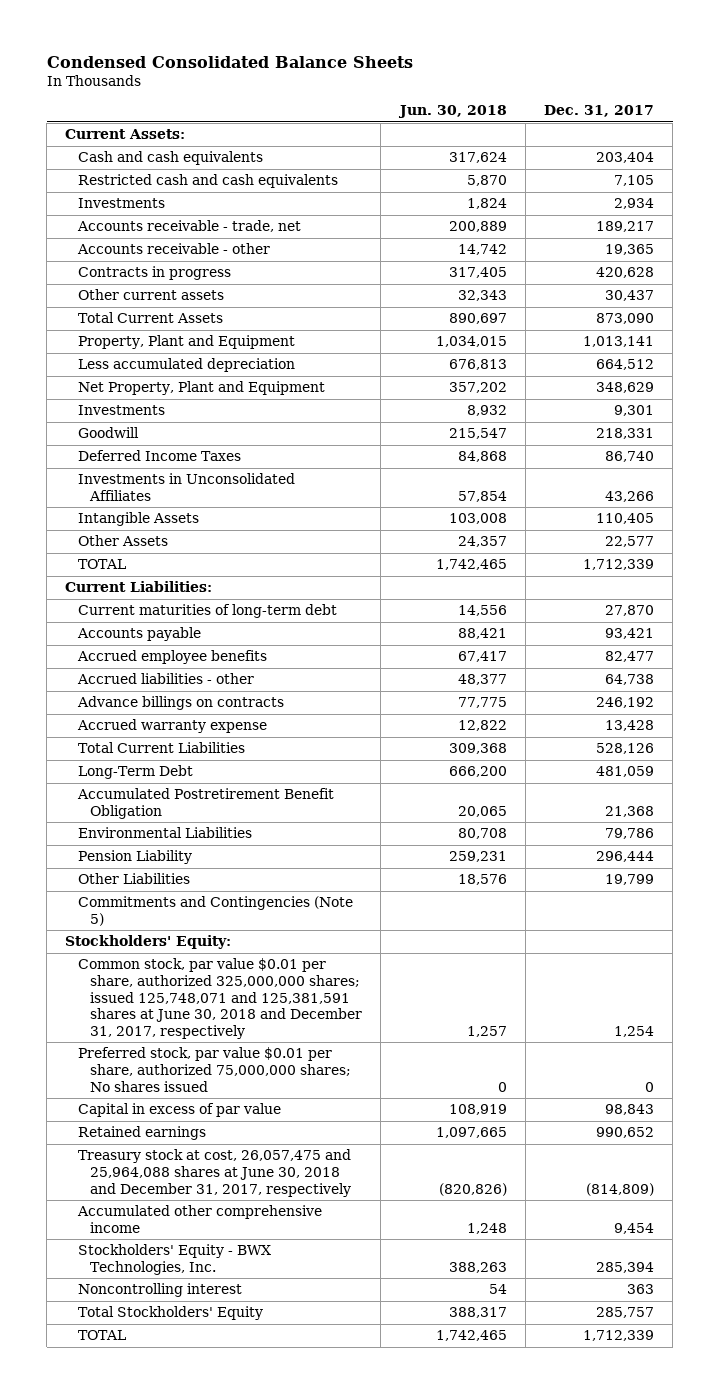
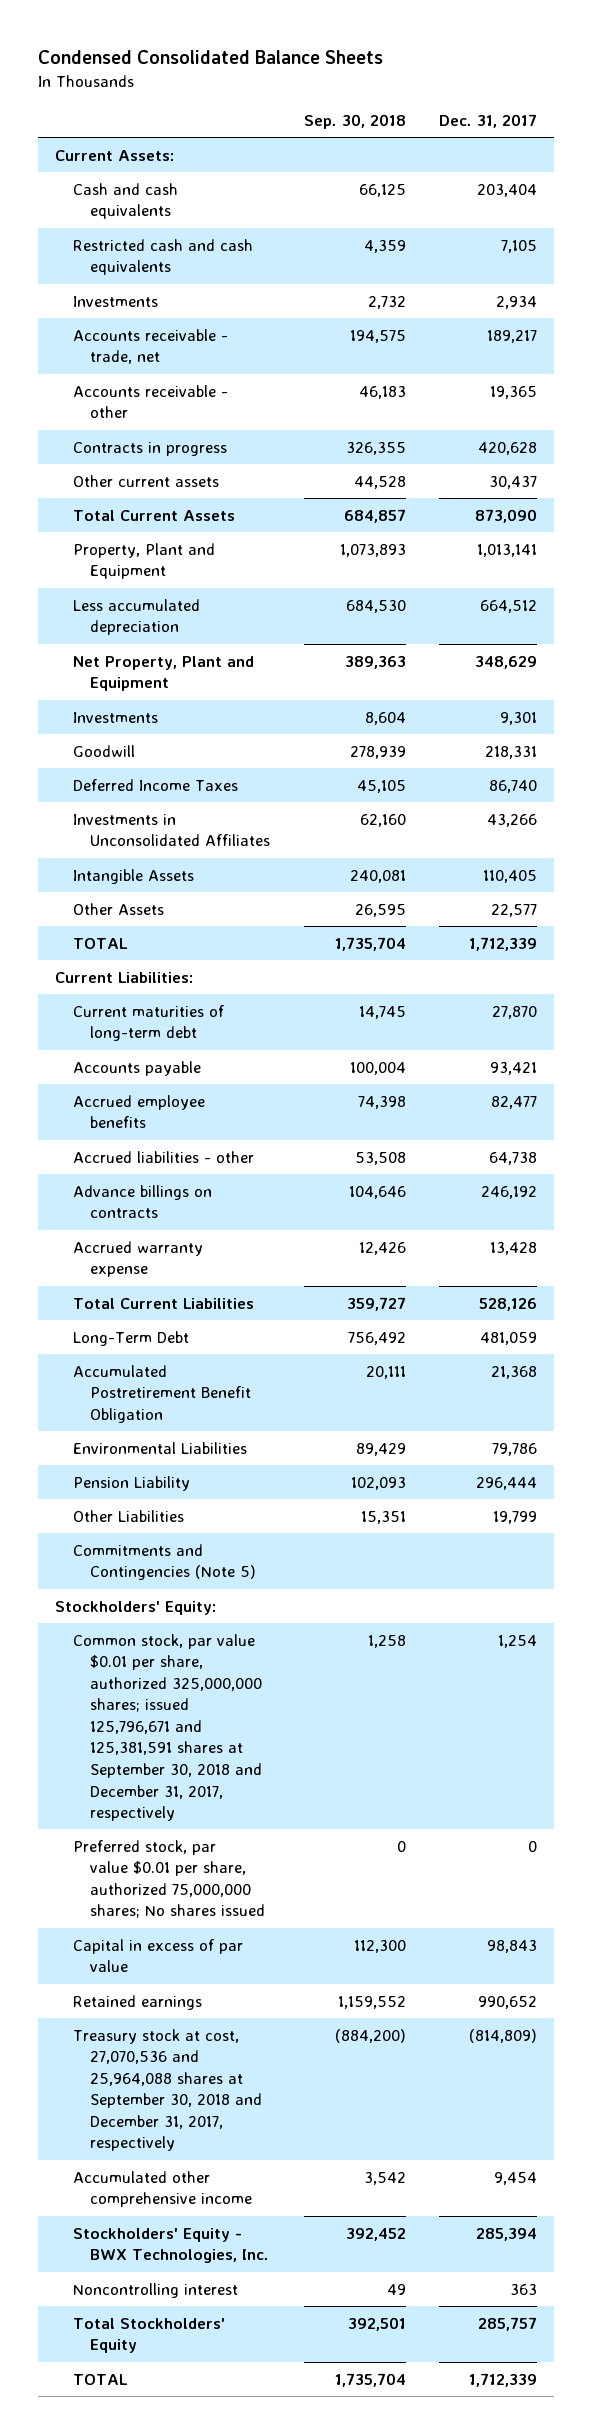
- | Jun. 30, 2018 | Dec. 31, 2017
+ | Sep. 30, 2018 | Dec. 31, 2017
- Common stock, par value $0.01 per share, authorized 325,000,000 shares; issued 125,748,071 and 125,381,591 shares at June 30, 2018 and December 31, 2017, respectively | 1,257 | 1,254
+ Common stock, par value $0.01 per share, authorized 325,000,000 shares; issued 125,796,671 and 125,381,591 shares at September 30, 2018 and December 31, 2017, respectively | 1,258 | 1,254
- Treasury stock at cost, 26,057,475 and 25,964,088 shares at June 30, 2018 and December 31, 2017, respectively | (820,826) | (814,809)
+ Treasury stock at cost, 27,070,536 and 25,964,088 shares at September 30, 2018 and December 31, 2017, respectively | (884,200) | (814,809)

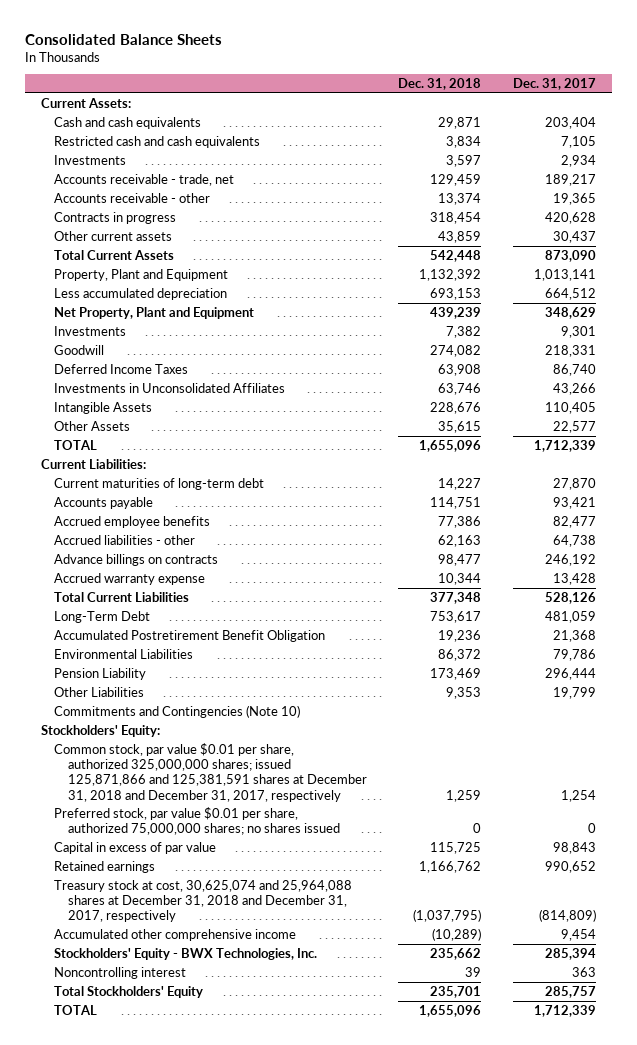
- Condensed Consolidated Balance Sheets
+ Consolidated Balance Sheets
- | Sep. 30, 2018 | Dec. 31, 2017
+ | Dec. 31, 2018 | Dec. 31, 2017
- Commitments and Contingencies (Note 5)
+ Commitments and Contingencies (Note 10)
- Common stock, par value $0.01 per share, authorized 325,000,000 shares; issued 125,796,671 and 125,381,591 shares at September 30, 2018 and December 31, 2017, respectively | 1,258 | 1,254
- Preferred stock, par value $0.01 per share, authorized 75,000,000 shares; No shares issued | 0 | 0
+ Common stock, par value $0.01 per share, authorized 325,000,000 shares; issued 125,871,866 and 125,381,591 shares at December 31, 2018 and December 31, 2017, respectively | 1,259 | 1,254
+ Preferred stock, par value $0.01 per share, authorized 75,000,000 shares; no shares issued | 0 | 0
- Treasury stock at cost, 27,070,536 and 25,964,088 shares at September 30, 2018 and December 31, 2017, respectively | (884,200) | (814,809)
+ Treasury stock at cost, 30,625,074 and 25,964,088 shares at December 31, 2018 and December 31, 2017, respectively | (1,037,795) | (814,809)

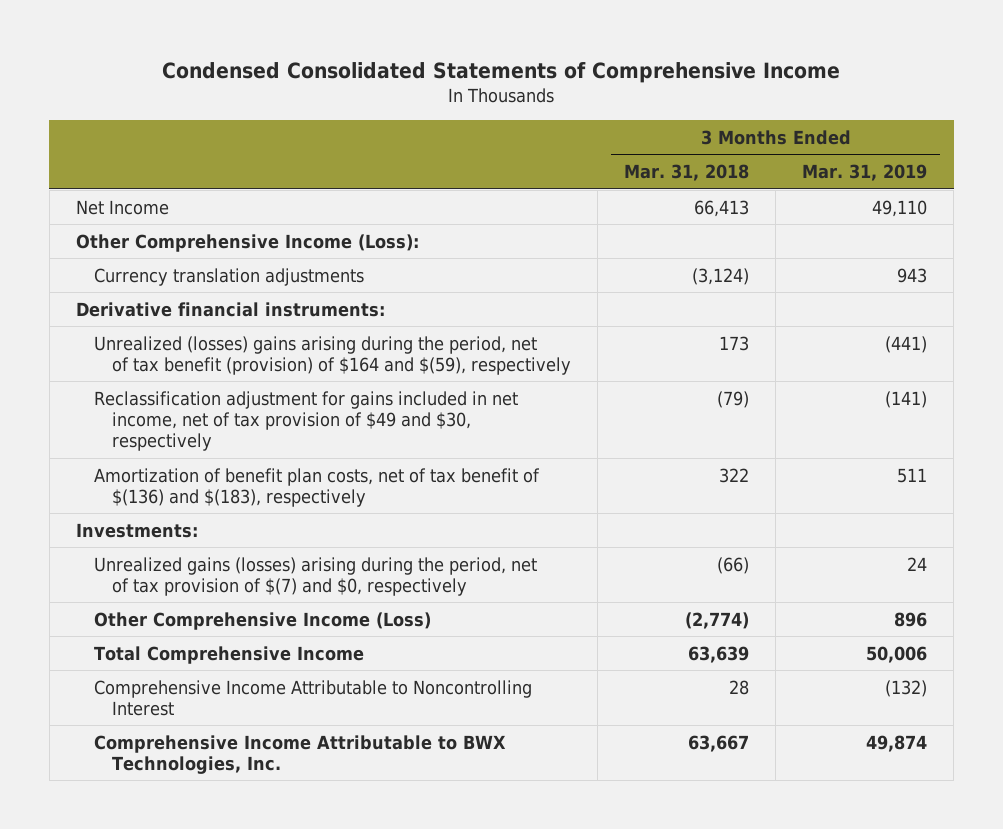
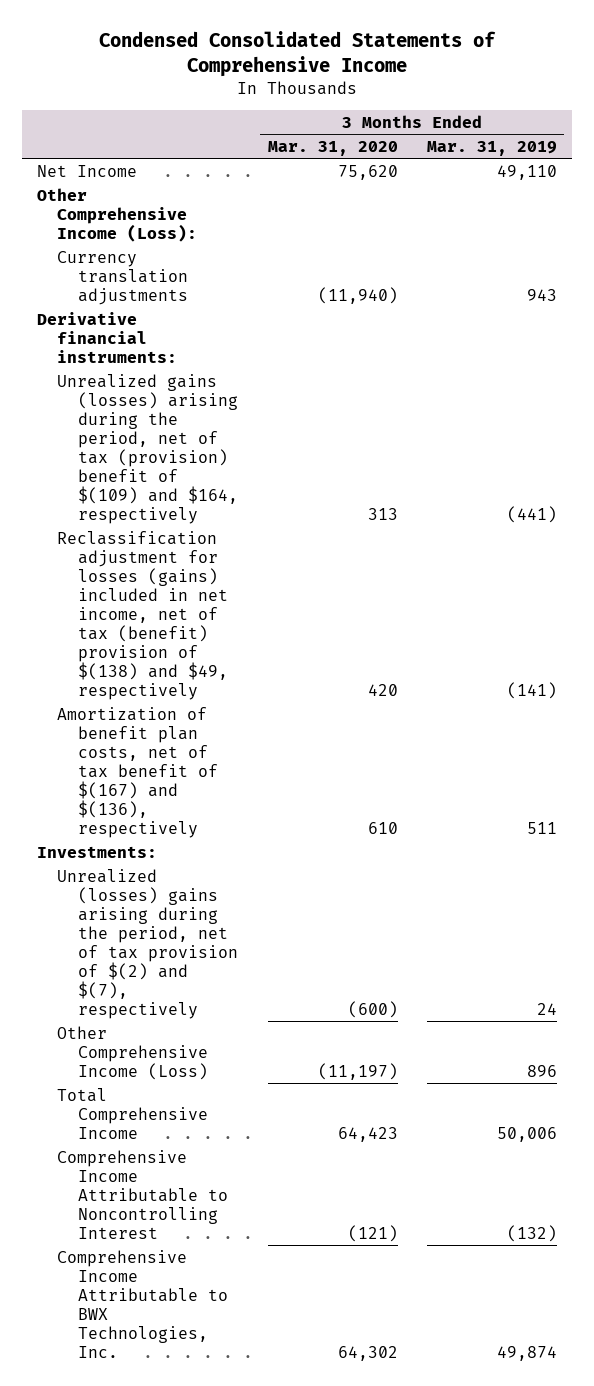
- | 3 Months Ended Mar. 31, 2018 | 3 Months Ended Mar. 31, 2019
+ | 3 Months Ended Mar. 31, 2020 | 3 Months Ended Mar. 31, 2019
- Unrealized (losses) gains arising during the period, net of tax benefit (provision) of $164 and $(59), respectively | 173 | (441)
- Reclassification adjustment for gains included in net income, net of tax provision of $49 and $30, respectively | (79) | (141)
- Amortization of benefit plan costs, net of tax benefit of $(136) and $(183), respectively | 322 | 511
+ Unrealized gains (losses) arising during the period, net of tax (provision) benefit of $(109) and $164, respectively | 313 | (441)
+ Reclassification adjustment for losses (gains) included in net income, net of tax (benefit) provision of $(138) and $49, respectively | 420 | (141)
+ Amortization of benefit plan costs, net of tax benefit of $(167) and $(136), respectively | 610 | 511
- Unrealized gains (losses) arising during the period, net of tax provision of $(7) and $0, respectively | (66) | 24
+ Unrealized (losses) gains arising during the period, net of tax provision of $(2) and $(7), respectively | (600) | 24

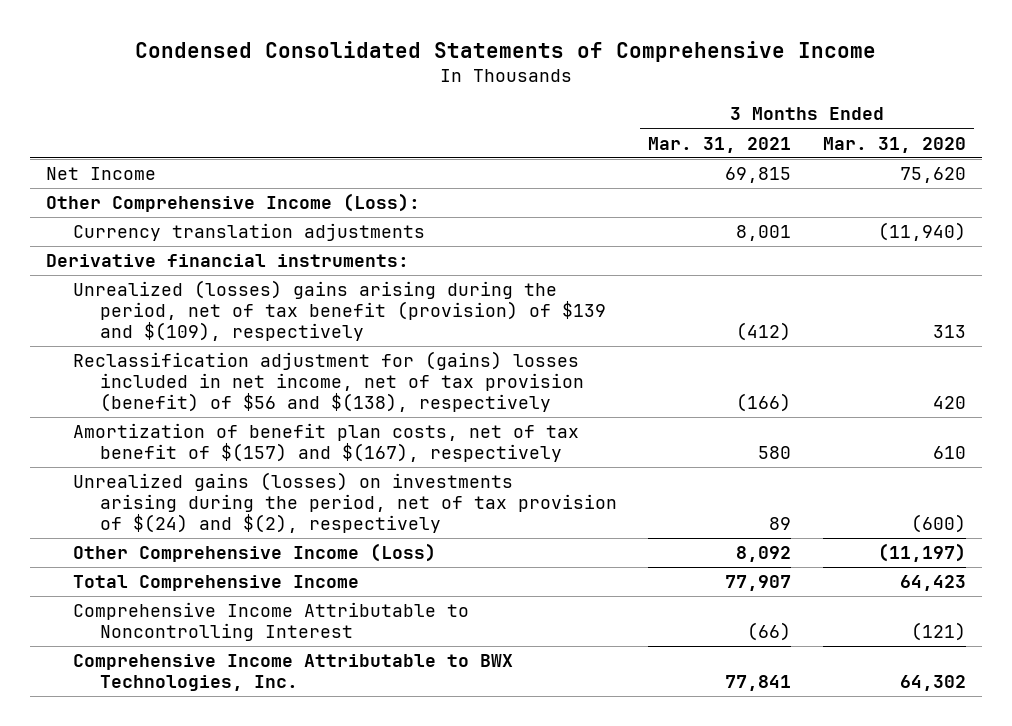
- | 3 Months Ended Mar. 31, 2020 | 3 Months Ended Mar. 31, 2019
+ | 3 Months Ended Mar. 31, 2021 | 3 Months Ended Mar. 31, 2020
- Unrealized gains (losses) arising during the period, net of tax (provision) benefit of $(109) and $164, respectively | 313 | (441)
- Reclassification adjustment for losses (gains) included in net income, net of tax (benefit) provision of $(138) and $49, respectively | 420 | (141)
- Amortization of benefit plan costs, net of tax benefit of $(167) and $(136), respectively | 610 | 511
- Investments:
- Unrealized (losses) gains arising during the period, net of tax provision of $(2) and $(7), respectively | (600) | 24
+ Unrealized (losses) gains arising during the period, net of tax benefit (provision) of $139 and $(109), respectively | (412) | 313
+ Reclassification adjustment for (gains) losses included in net income, net of tax provision (benefit) of $56 and $(138), respectively | (166) | 420
+ Amortization of benefit plan costs, net of tax benefit of $(157) and $(167), respectively | 580 | 610
+ Unrealized gains (losses) on investments arising during the period, net of tax provision of $(24) and $(2), respectively | 89 | (600)

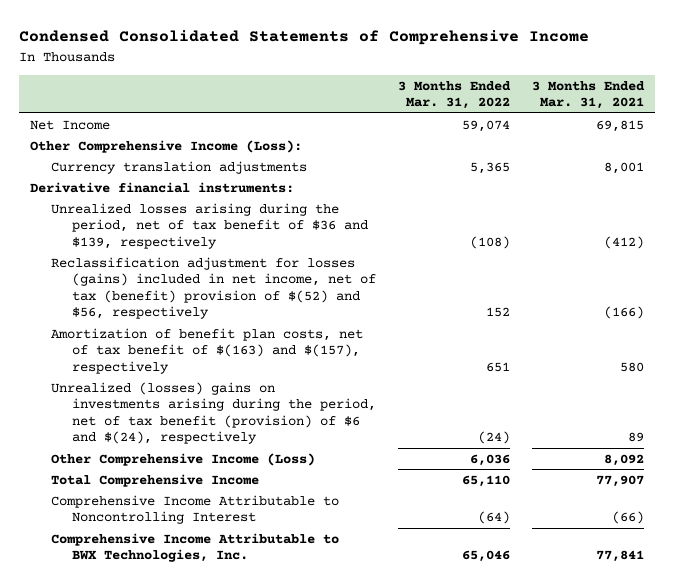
- | 3 Months Ended Mar. 31, 2021 | 3 Months Ended Mar. 31, 2020
+ | 3 Months Ended Mar. 31, 2022 | 3 Months Ended Mar. 31, 2021
- Unrealized (losses) gains arising during the period, net of tax benefit (provision) of $139 and $(109), respectively | (412) | 313
- Reclassification adjustment for (gains) losses included in net income, net of tax provision (benefit) of $56 and $(138), respectively | (166) | 420
- Amortization of benefit plan costs, net of tax benefit of $(157) and $(167), respectively | 580 | 610
- Unrealized gains (losses) on investments arising during the period, net of tax provision of $(24) and $(2), respectively | 89 | (600)
+ Unrealized losses arising during the period, net of tax benefit of $36 and $139, respectively | (108) | (412)
+ Reclassification adjustment for losses (gains) included in net income, net of tax (benefit) provision of $(52) and $56, respectively | 152 | (166)
+ Amortization of benefit plan costs, net of tax benefit of $(163) and $(157), respectively | 651 | 580
+ Unrealized (losses) gains on investments arising during the period, net of tax benefit (provision) of $6 and $(24), respectively | (24) | 89

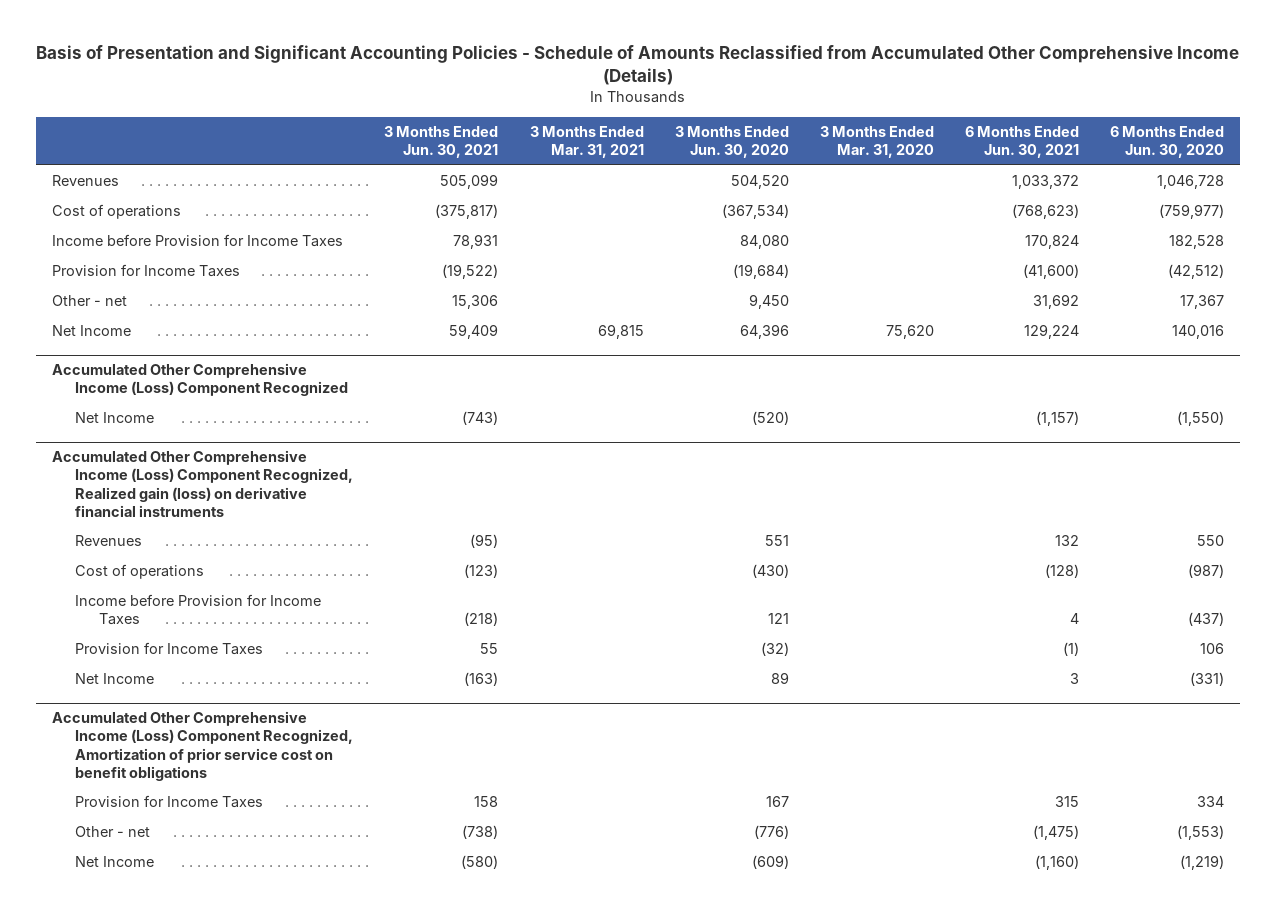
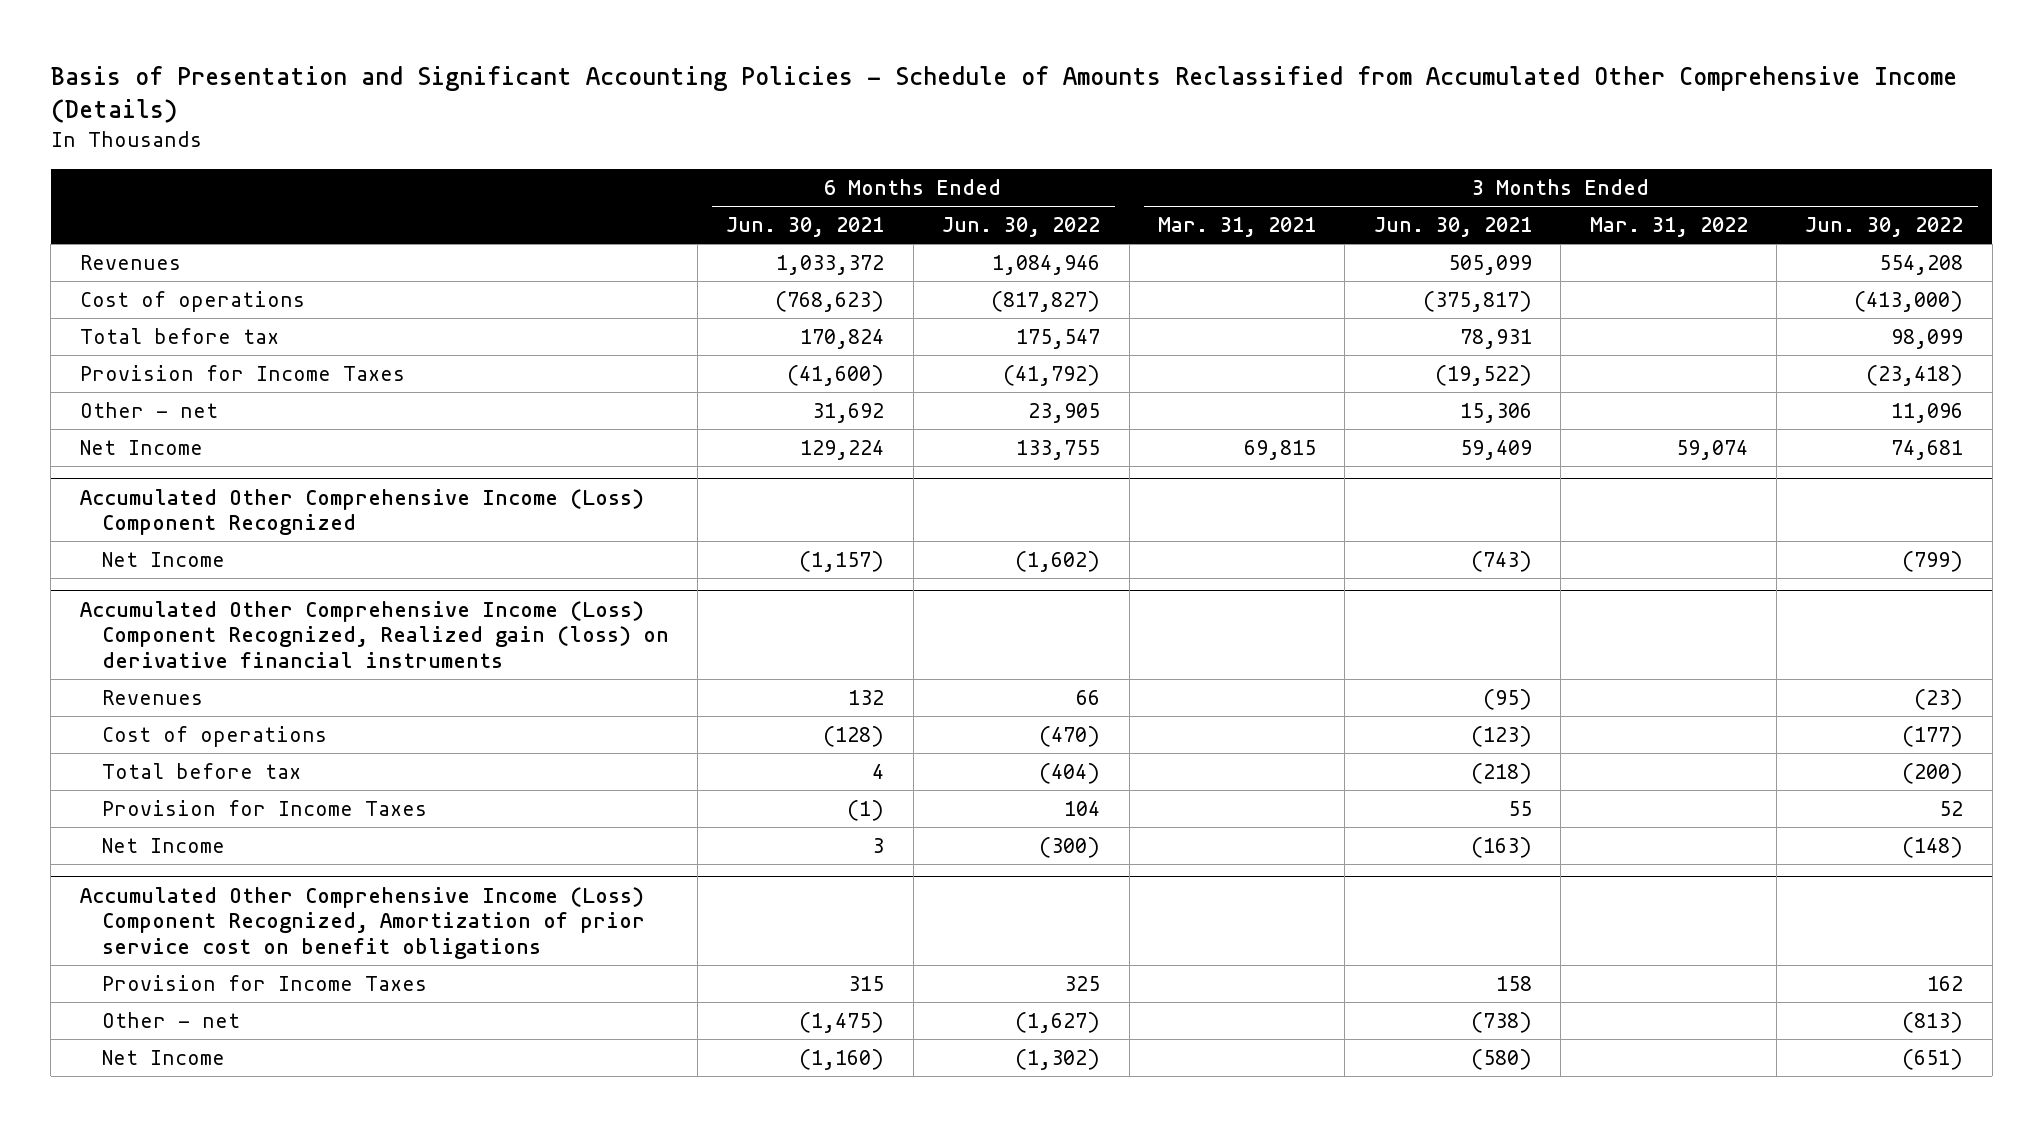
- | 3 Months Ended Jun. 30, 2021 | 3 Months Ended Mar. 31, 2021 | 3 Months Ended Jun. 30, 2020 | 3 Months Ended Mar. 31, 2020 | 6 Months Ended Jun. 30, 2021 | 6 Months Ended Jun. 30, 2020
+ | 6 Months Ended Jun. 30, 2021 | 6 Months Ended Jun. 30, 2022 | 3 Months Ended Mar. 31, 2021 | 3 Months Ended Jun. 30, 2021 | 3 Months Ended Mar. 31, 2022 | 3 Months Ended Jun. 30, 2022
- Income before Provision for Income Taxes | 78,931 | | 84,080 | | 170,824 | 182,528
+ Total before tax | 170,824 | 175,547 | | 78,931 | | 98,099
@ Accumulated Other Comprehensive Income (Loss) Component Recognized, Realized gain (loss) on derivative financial instruments
- Income before Provision for Income Taxes | (218) | | 121 | | 4 | (437)
+ Total before tax | 4 | (404) | | (218) | | (200)

